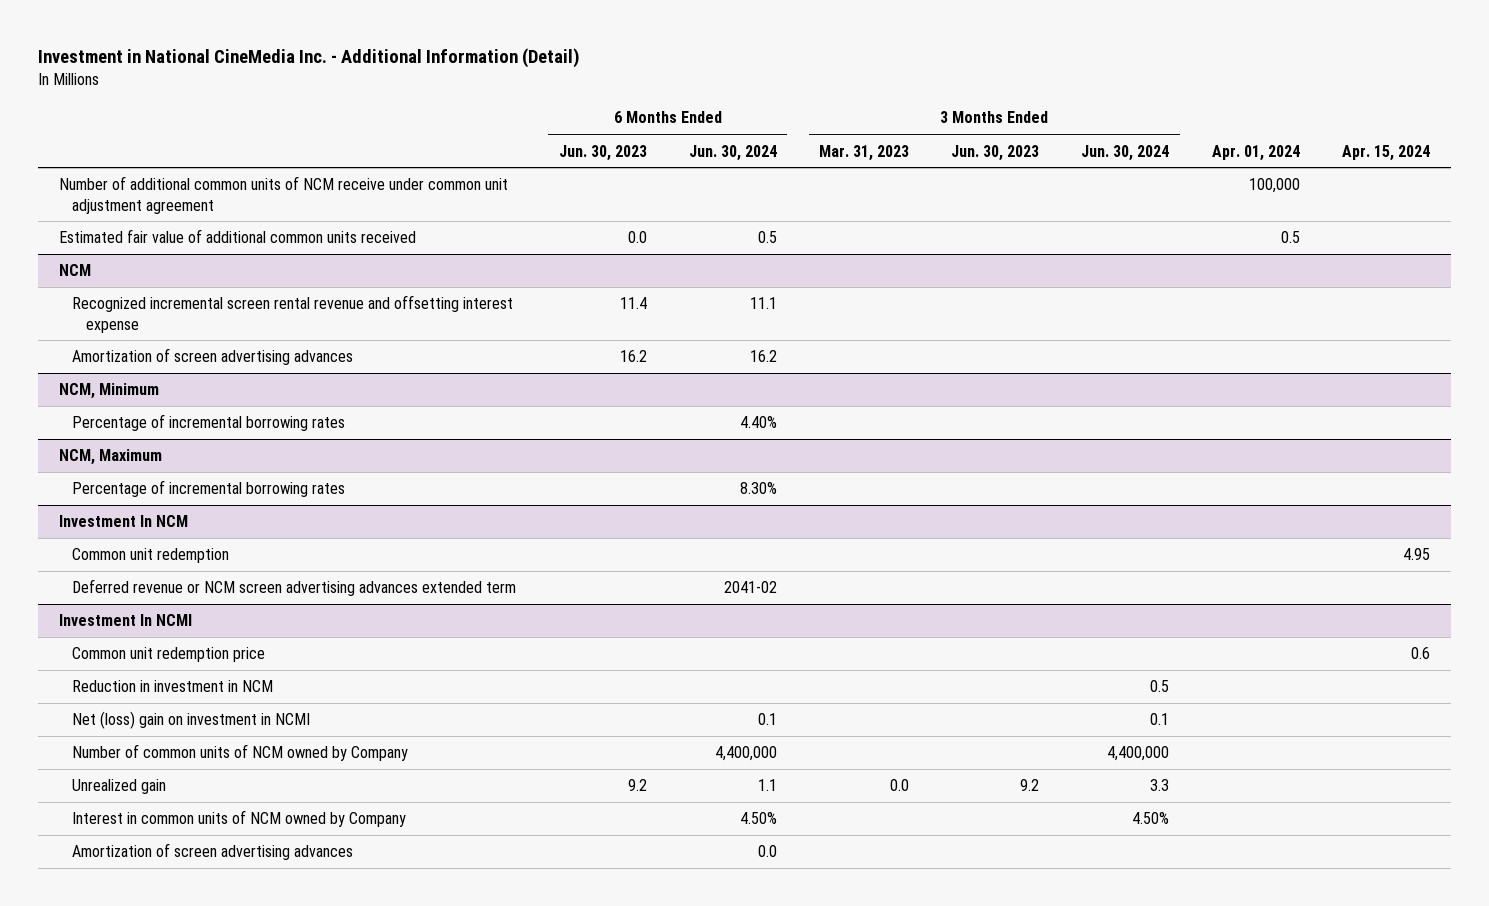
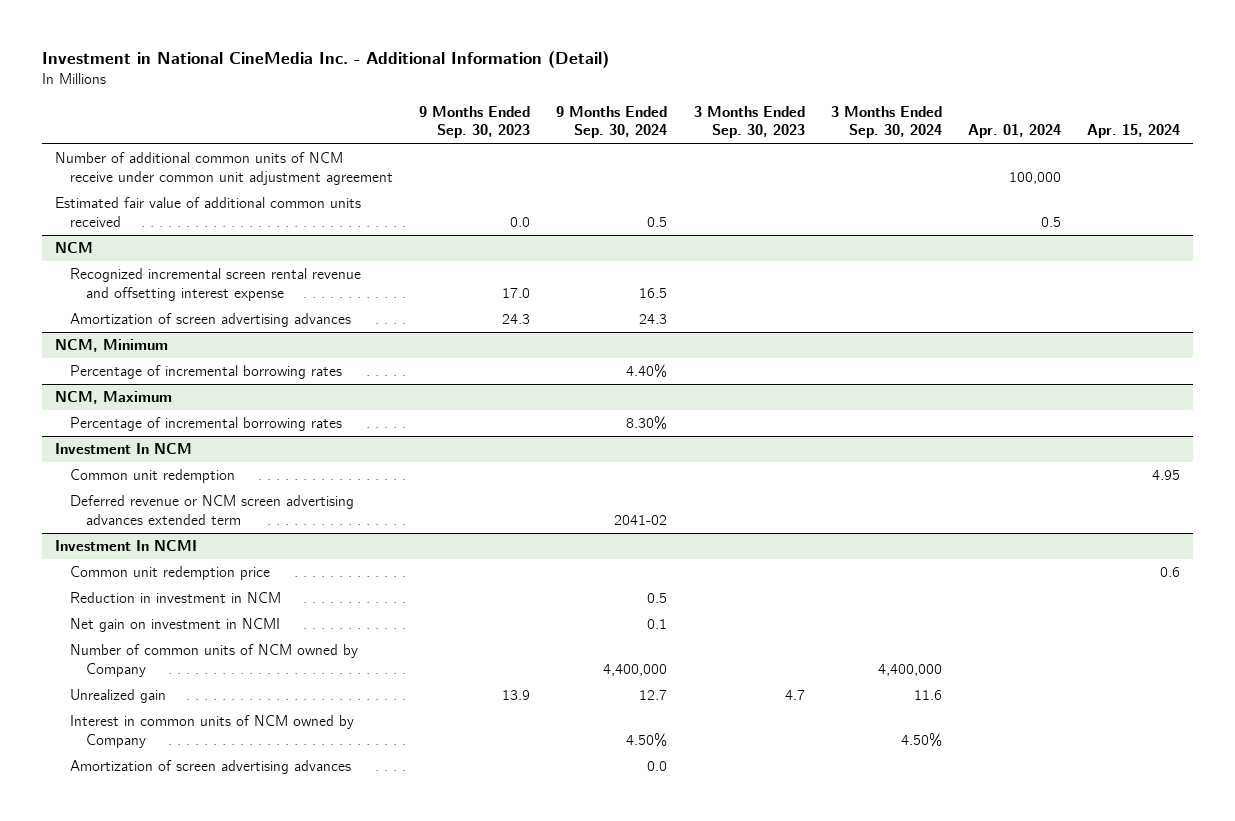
- | 6 Months Ended Jun. 30, 2023 | 6 Months Ended Jun. 30, 2024 | 3 Months Ended Mar. 31, 2023 | 3 Months Ended Jun. 30, 2023 | 3 Months Ended Jun. 30, 2024 | Apr. 01, 2024 | Apr. 15, 2024
+ | 9 Months Ended Sep. 30, 2023 | 9 Months Ended Sep. 30, 2024 | 3 Months Ended Sep. 30, 2023 | 3 Months Ended Sep. 30, 2024 | Apr. 01, 2024 | Apr. 15, 2024
@ Investment In NCMI
- Net (loss) gain on investment in NCMI | | 0.1 | | | 0.1 | |
+ Net gain on investment in NCMI | | 0.1 | | | |

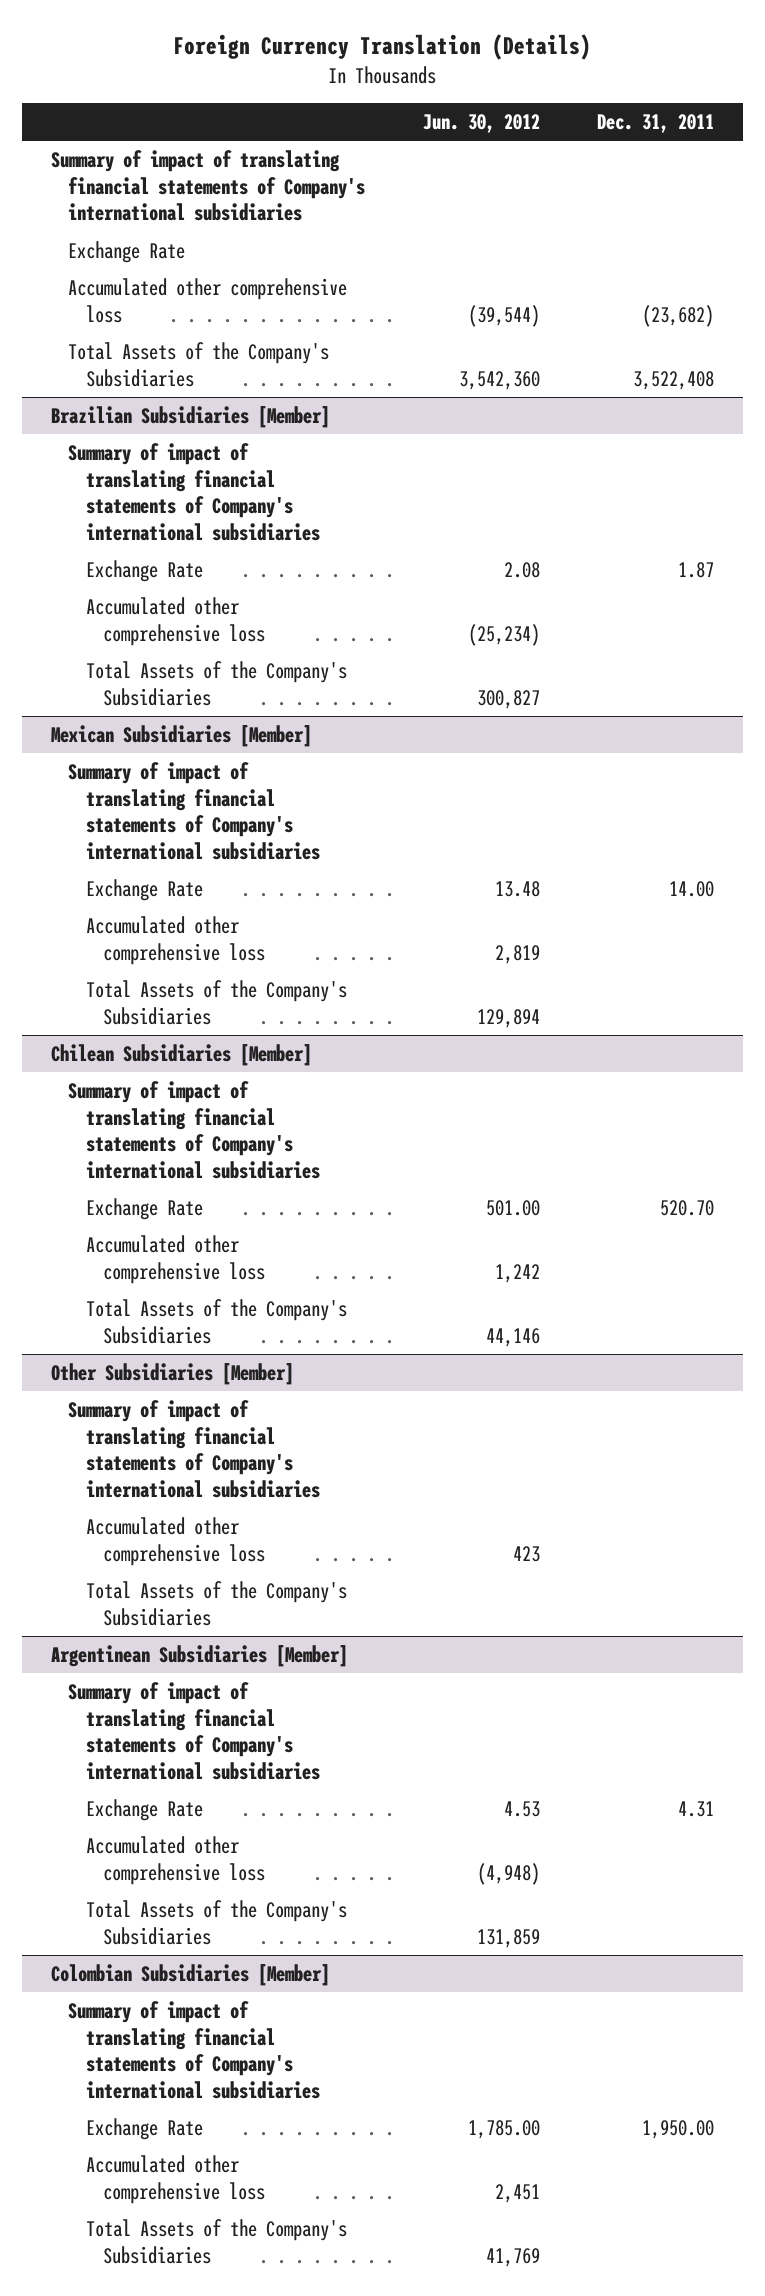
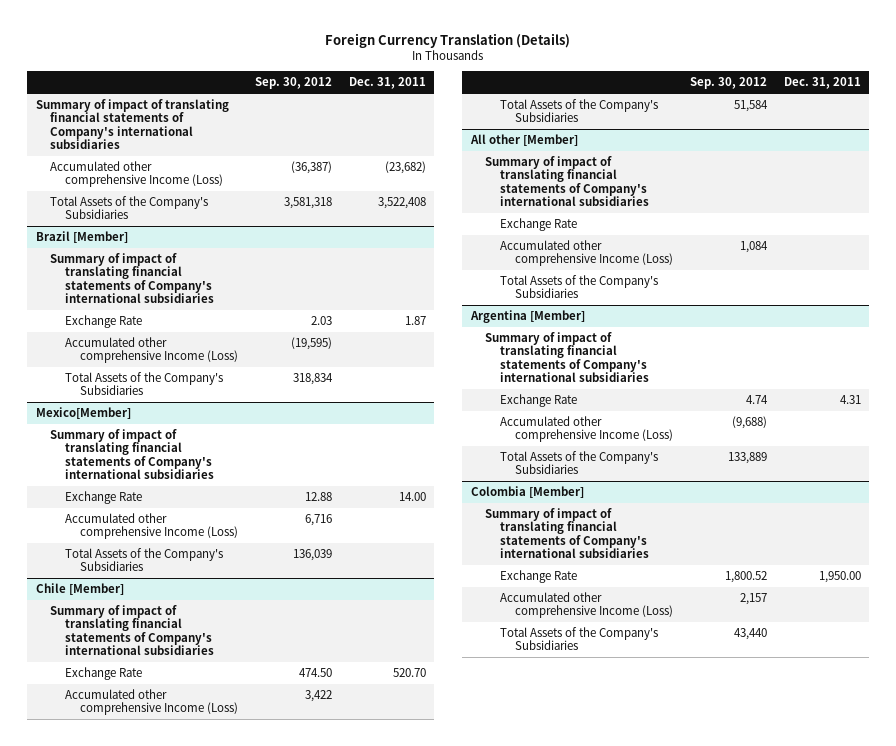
- | Jun. 30, 2012 | Dec. 31, 2011
+ | Sep. 30, 2012 | Dec. 31, 2011
- Exchange Rate
- Accumulated other comprehensive loss | (39,544) | (23,682)
+ Accumulated other comprehensive Income (Loss) | (36,387) | (23,682)
- Brazilian Subsidiaries [Member]
+ Brazil [Member]
- Accumulated other comprehensive loss | (25,234) |
+ Accumulated other comprehensive Income (Loss) | (19,595) |
- Mexican Subsidiaries [Member]
+ Mexico[Member]
- Accumulated other comprehensive loss | 2,819 |
+ Accumulated other comprehensive Income (Loss) | 6,716 |
- Chilean Subsidiaries [Member]
+ Chile [Member]
- Accumulated other comprehensive loss | 1,242 |
+ Accumulated other comprehensive Income (Loss) | 3,422 |
- Other Subsidiaries [Member]
- Summary of impact of translating financial statements of Company's international subsidiaries
- Accumulated other comprehensive loss | 423 |
- Total Assets of the Company's Subsidiaries
- Argentinean Subsidiaries [Member]
+ All other [Member]
+ Summary of impact of translating financial statements of Company's international subsidiaries
+ Exchange Rate
+ Accumulated other comprehensive Income (Loss) | 1,084 |
+ Total Assets of the Company's Subsidiaries
+ Argentina [Member]
- Accumulated other comprehensive loss | (4,948) |
+ Accumulated other comprehensive Income (Loss) | (9,688) |
- Colombian Subsidiaries [Member]
+ Colombia [Member]
- Accumulated other comprehensive loss | 2,451 |
+ Accumulated other comprehensive Income (Loss) | 2,157 |

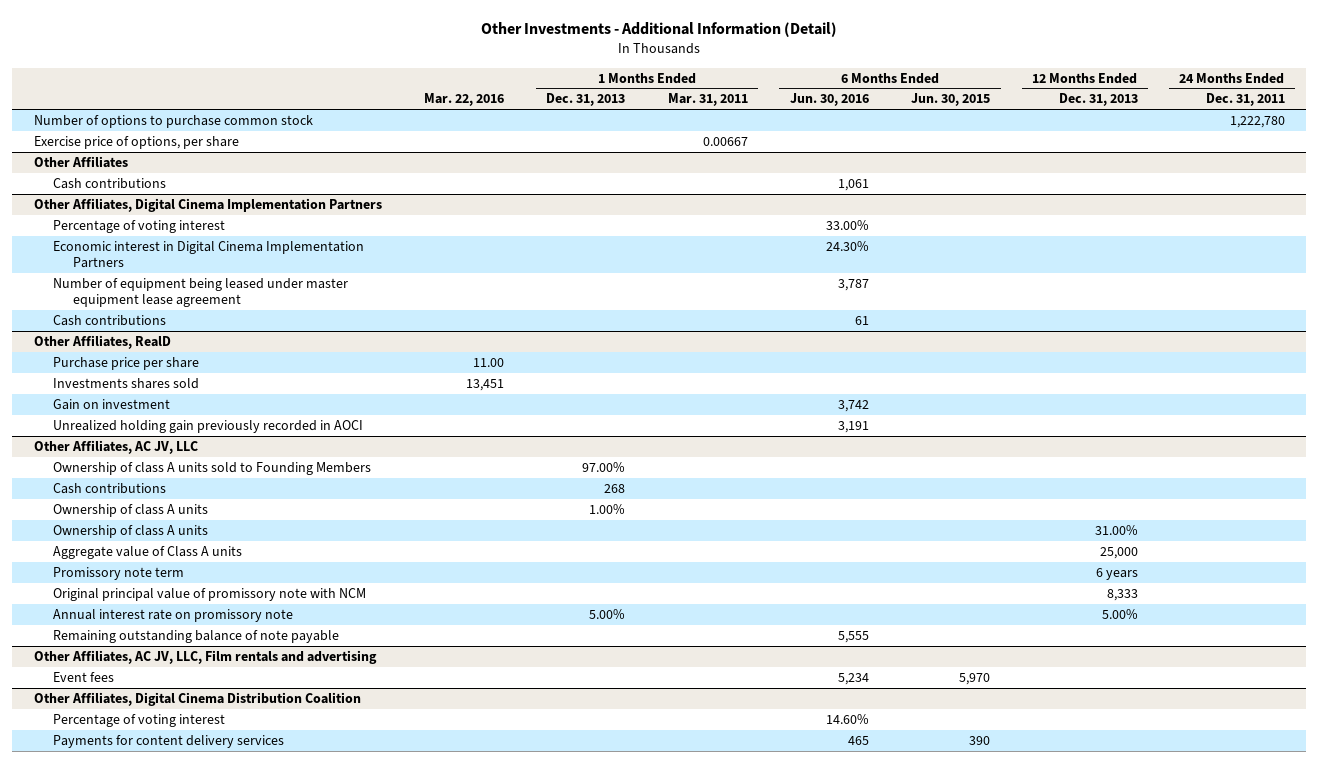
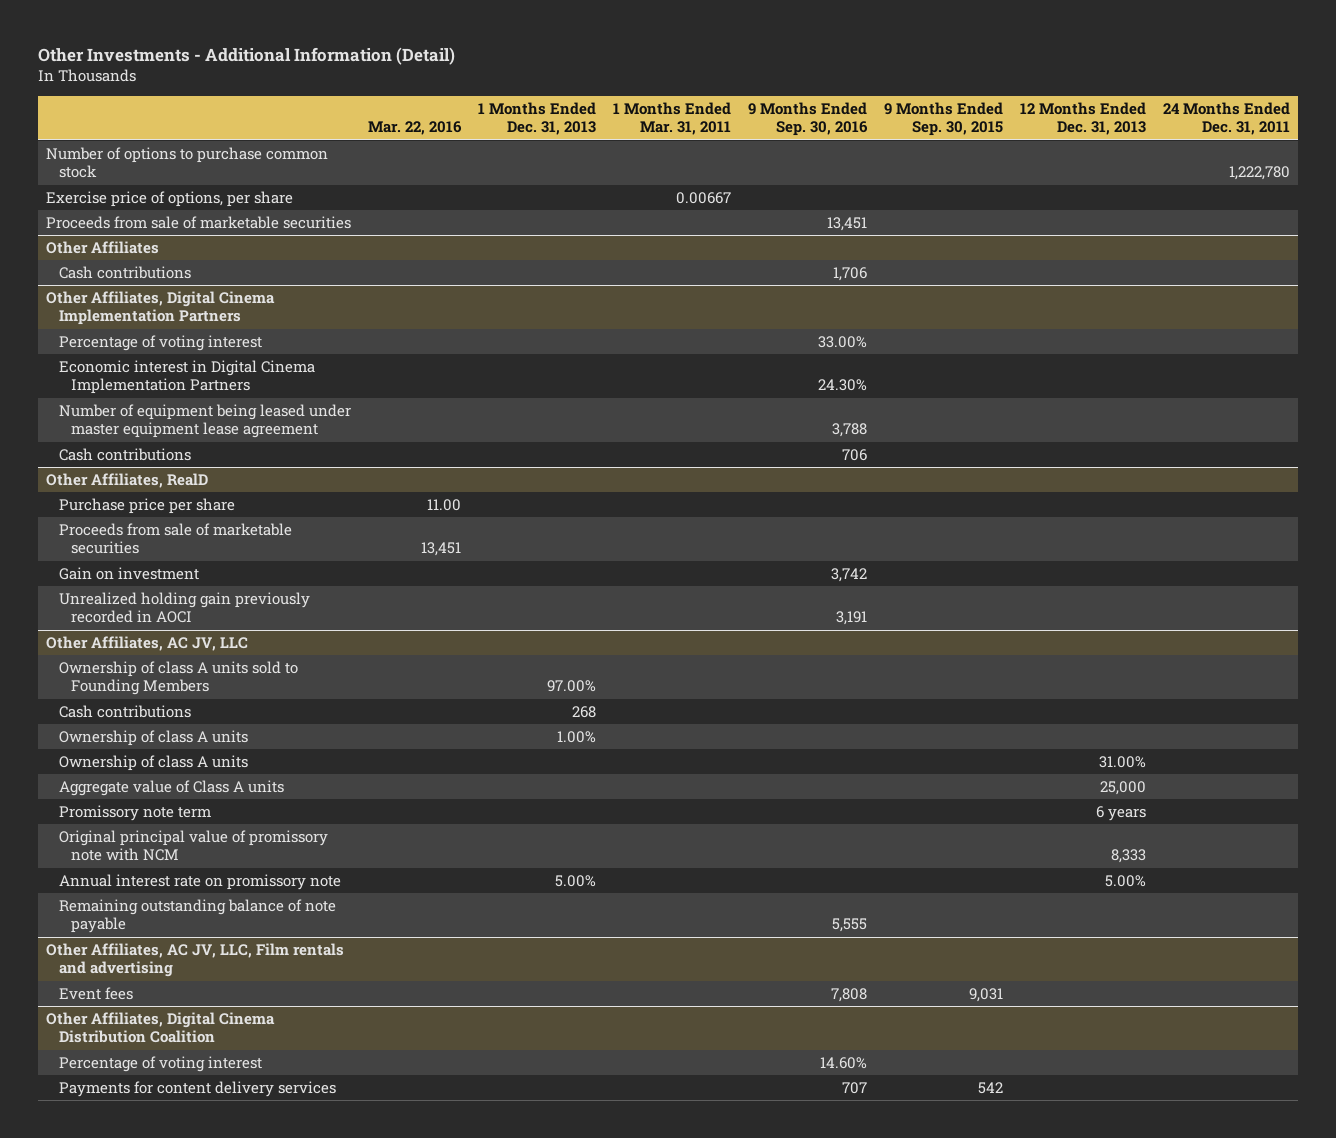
- | Mar. 22, 2016 | 1 Months Ended Dec. 31, 2013 | 1 Months Ended Mar. 31, 2011 | 6 Months Ended Jun. 30, 2016 | 6 Months Ended Jun. 30, 2015 | 12 Months Ended Dec. 31, 2013 | 24 Months Ended Dec. 31, 2011
+ | Mar. 22, 2016 | 1 Months Ended Dec. 31, 2013 | 1 Months Ended Mar. 31, 2011 | 9 Months Ended Sep. 30, 2016 | 9 Months Ended Sep. 30, 2015 | 12 Months Ended Dec. 31, 2013 | 24 Months Ended Dec. 31, 2011
+ Proceeds from sale of marketable securities | | | | 13,451 | | |
@ Other Affiliates, RealD
- Investments shares sold | 13,451 | | | | | |
+ Proceeds from sale of marketable securities | 13,451 | | | | | |

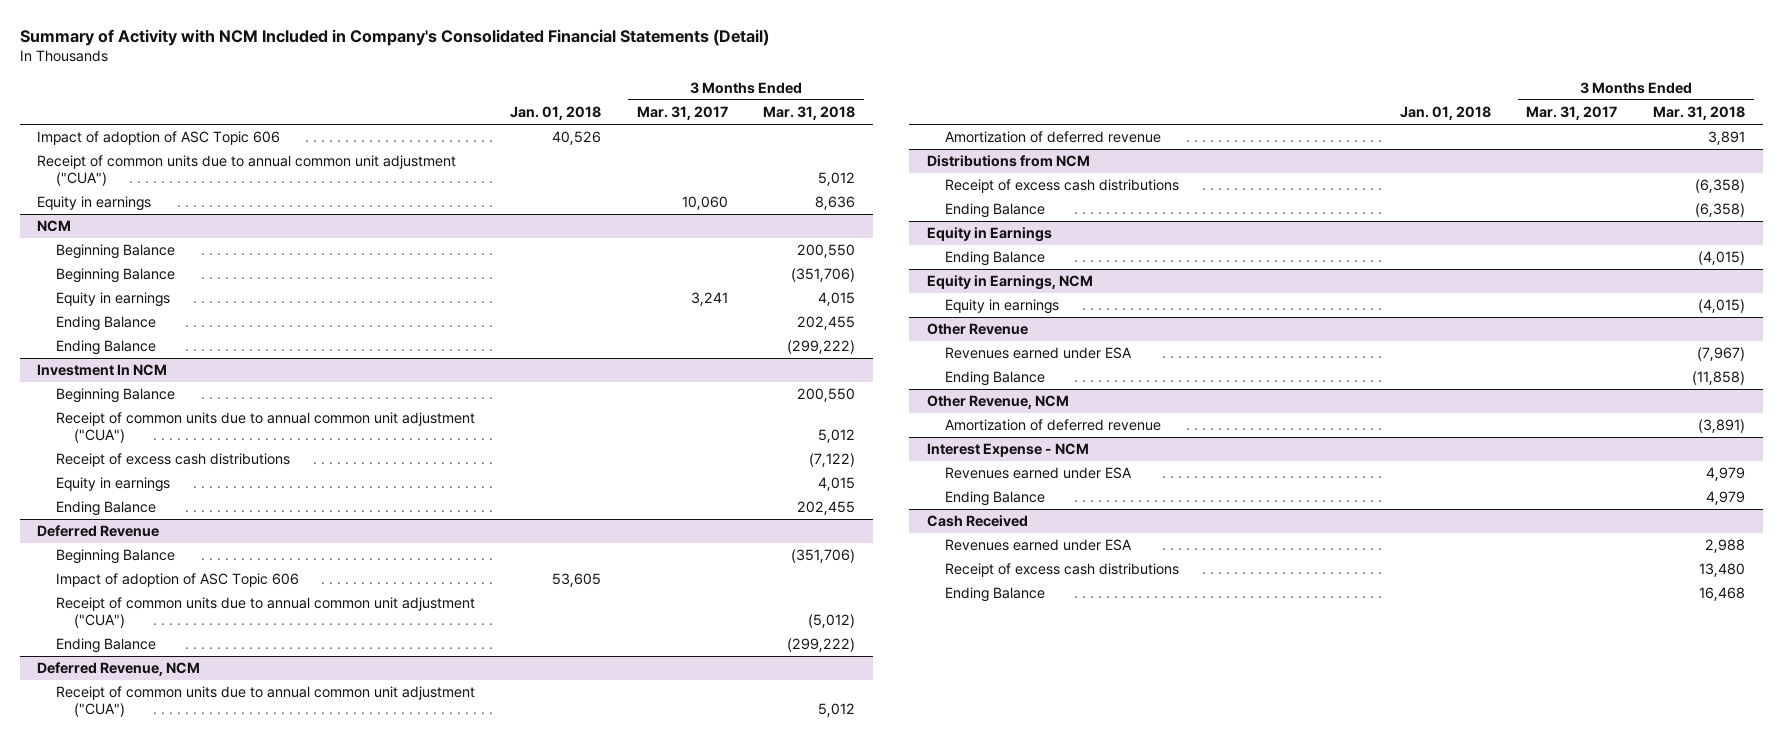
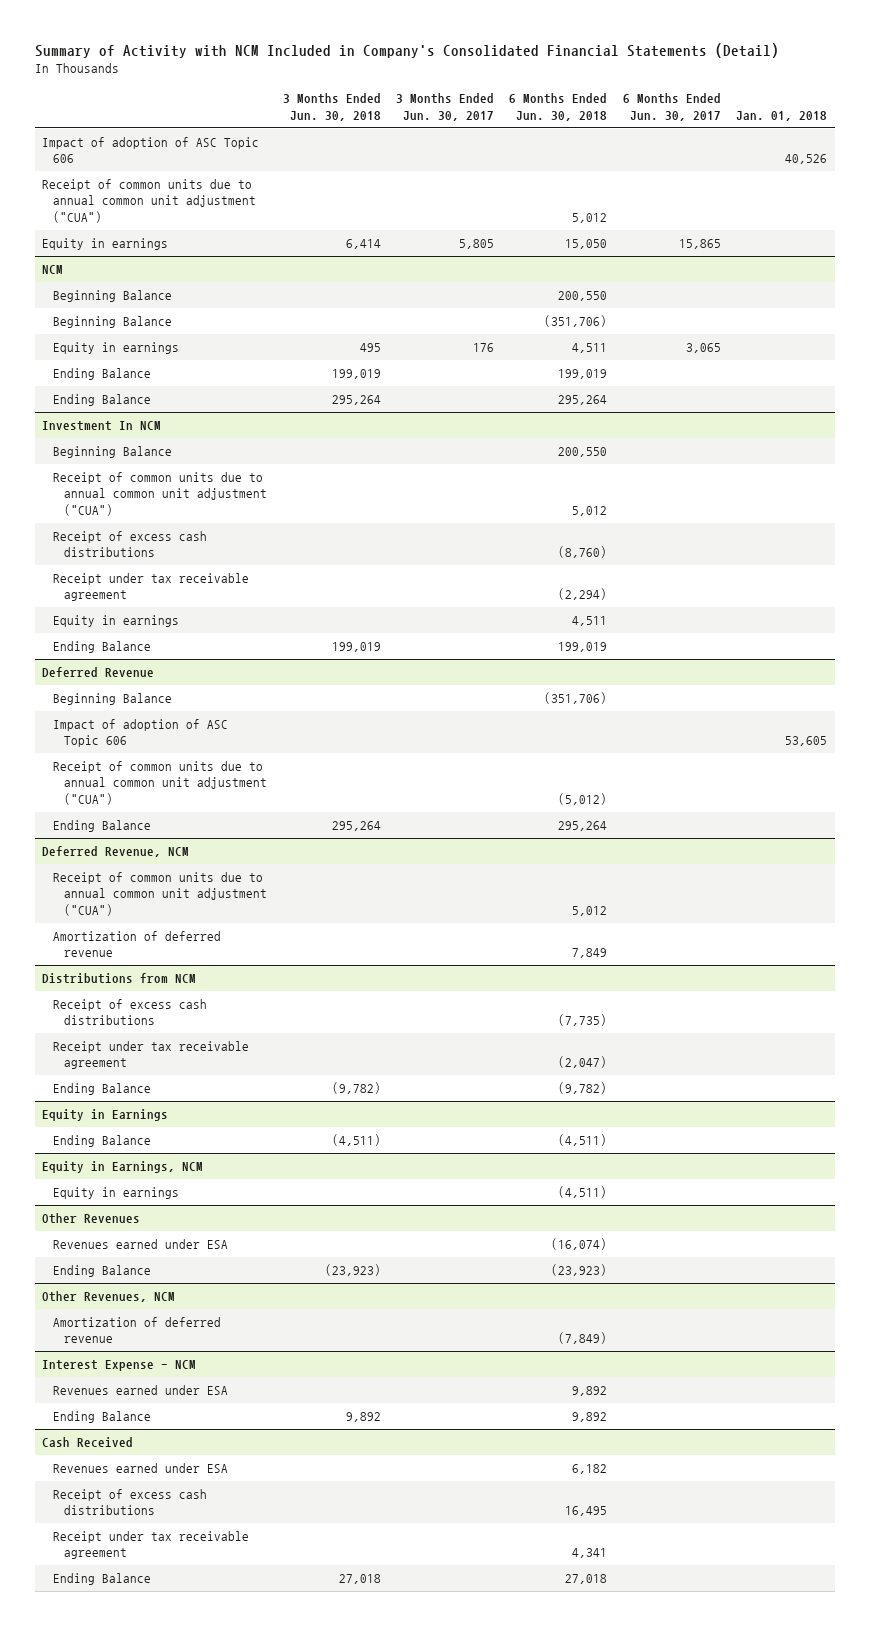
- | Jan. 01, 2018 | 3 Months Ended Mar. 31, 2017 | 3 Months Ended Mar. 31, 2018
+ | 3 Months Ended Jun. 30, 2018 | 3 Months Ended Jun. 30, 2017 | 6 Months Ended Jun. 30, 2018 | 6 Months Ended Jun. 30, 2017 | Jan. 01, 2018
@ Investment In NCM
+ Receipt under tax receivable agreement | | | (2,294) | |
@ Distributions from NCM
+ Receipt under tax receivable agreement | | | (2,047) | |
- Other Revenue
+ Other Revenues
- Other Revenue, NCM
+ Other Revenues, NCM
@ Cash Received
+ Receipt under tax receivable agreement | | | 4,341 | |

